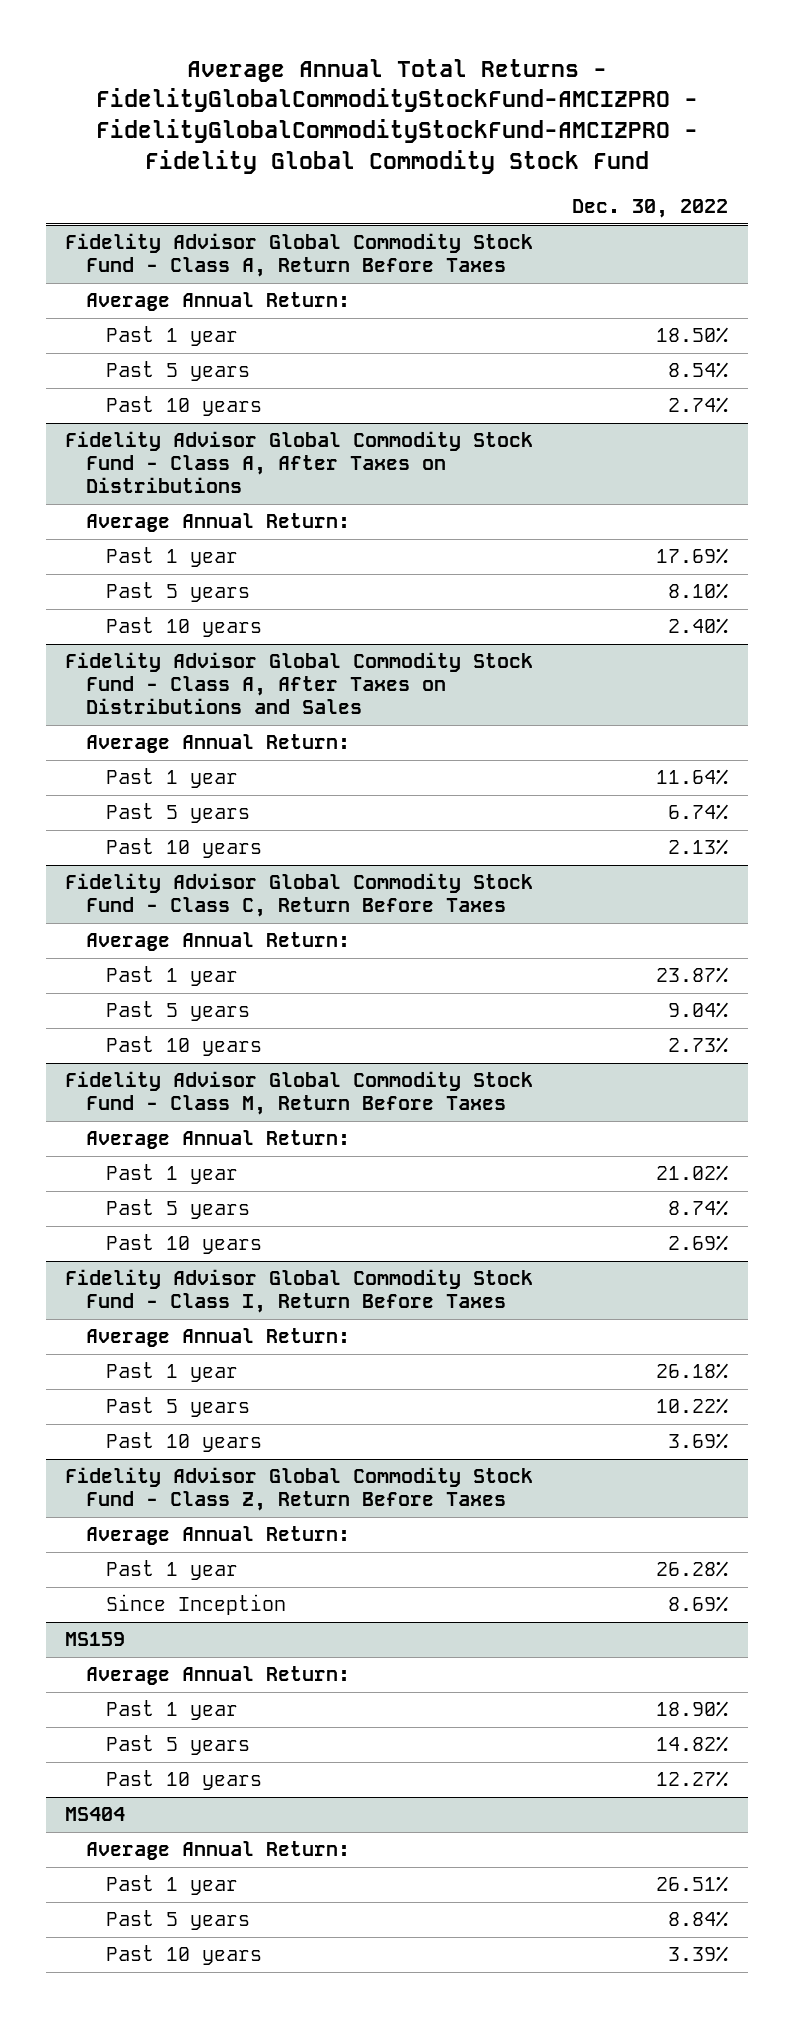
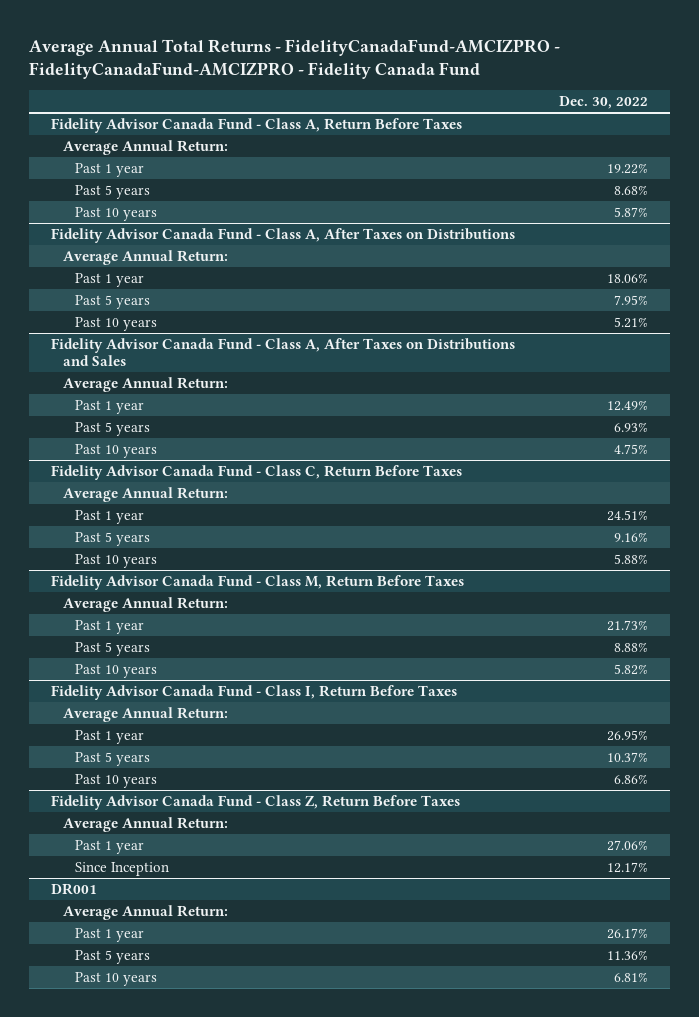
- Average Annual Total Returns - FidelityGlobalCommodityStockFund-AMCIZPRO - FidelityGlobalCommodityStockFund-AMCIZPRO - Fidelity Global Commodity Stock Fund
+ Average Annual Total Returns - FidelityCanadaFund-AMCIZPRO - FidelityCanadaFund-AMCIZPRO - Fidelity Canada Fund
- Fidelity Advisor Global Commodity Stock Fund - Class A, Return Before Taxes
- Average Annual Return:
- Past 1 year | 18.50%
- Past 5 years | 8.54%
- Past 10 years | 2.74%
- Fidelity Advisor Global Commodity Stock Fund - Class A, After Taxes on Distributions
+ Fidelity Advisor Canada Fund - Class A, Return Before Taxes
- Past 1 year | 17.69%
- Past 5 years | 8.10%
- Past 10 years | 2.40%
- Fidelity Advisor Global Commodity Stock Fund - Class A, After Taxes on Distributions and Sales
+ Past 1 year | 19.22%
+ Past 5 years | 8.68%
+ Past 10 years | 5.87%
+ Fidelity Advisor Canada Fund - Class A, After Taxes on Distributions
- Past 1 year | 11.64%
- Past 5 years | 6.74%
- Past 10 years | 2.13%
- Fidelity Advisor Global Commodity Stock Fund - Class C, Return Before Taxes
+ Past 1 year | 18.06%
+ Past 5 years | 7.95%
+ Past 10 years | 5.21%
+ Fidelity Advisor Canada Fund - Class A, After Taxes on Distributions and Sales
- Past 1 year | 23.87%
- Past 5 years | 9.04%
- Past 10 years | 2.73%
- Fidelity Advisor Global Commodity Stock Fund - Class M, Return Before Taxes
+ Past 1 year | 12.49%
+ Past 5 years | 6.93%
+ Past 10 years | 4.75%
+ Fidelity Advisor Canada Fund - Class C, Return Before Taxes
- Past 1 year | 21.02%
- Past 5 years | 8.74%
- Past 10 years | 2.69%
- Fidelity Advisor Global Commodity Stock Fund - Class I, Return Before Taxes
+ Past 1 year | 24.51%
+ Past 5 years | 9.16%
+ Past 10 years | 5.88%
+ Fidelity Advisor Canada Fund - Class M, Return Before Taxes
- Past 1 year | 26.18%
- Past 5 years | 10.22%
- Past 10 years | 3.69%
- Fidelity Advisor Global Commodity Stock Fund - Class Z, Return Before Taxes
+ Past 1 year | 21.73%
+ Past 5 years | 8.88%
+ Past 10 years | 5.82%
+ Fidelity Advisor Canada Fund - Class I, Return Before Taxes
- Past 1 year | 26.28%
- Since Inception | 8.69%
- MS159
+ Past 1 year | 26.95%
+ Past 5 years | 10.37%
+ Past 10 years | 6.86%
+ Fidelity Advisor Canada Fund - Class Z, Return Before Taxes
- Past 1 year | 18.90%
- Past 5 years | 14.82%
- Past 10 years | 12.27%
- MS404
+ Past 1 year | 27.06%
+ Since Inception | 12.17%
+ DR001
- Past 1 year | 26.51%
- Past 5 years | 8.84%
- Past 10 years | 3.39%
+ Past 1 year | 26.17%
+ Past 5 years | 11.36%
+ Past 10 years | 6.81%

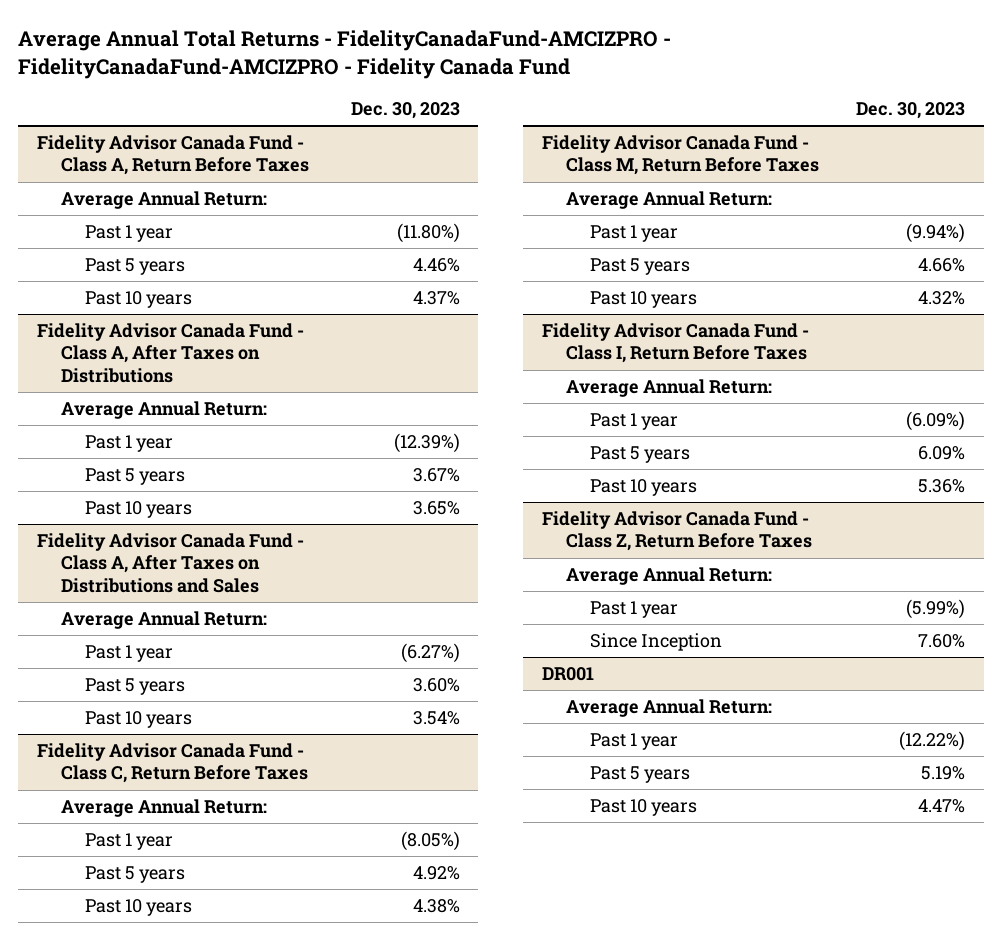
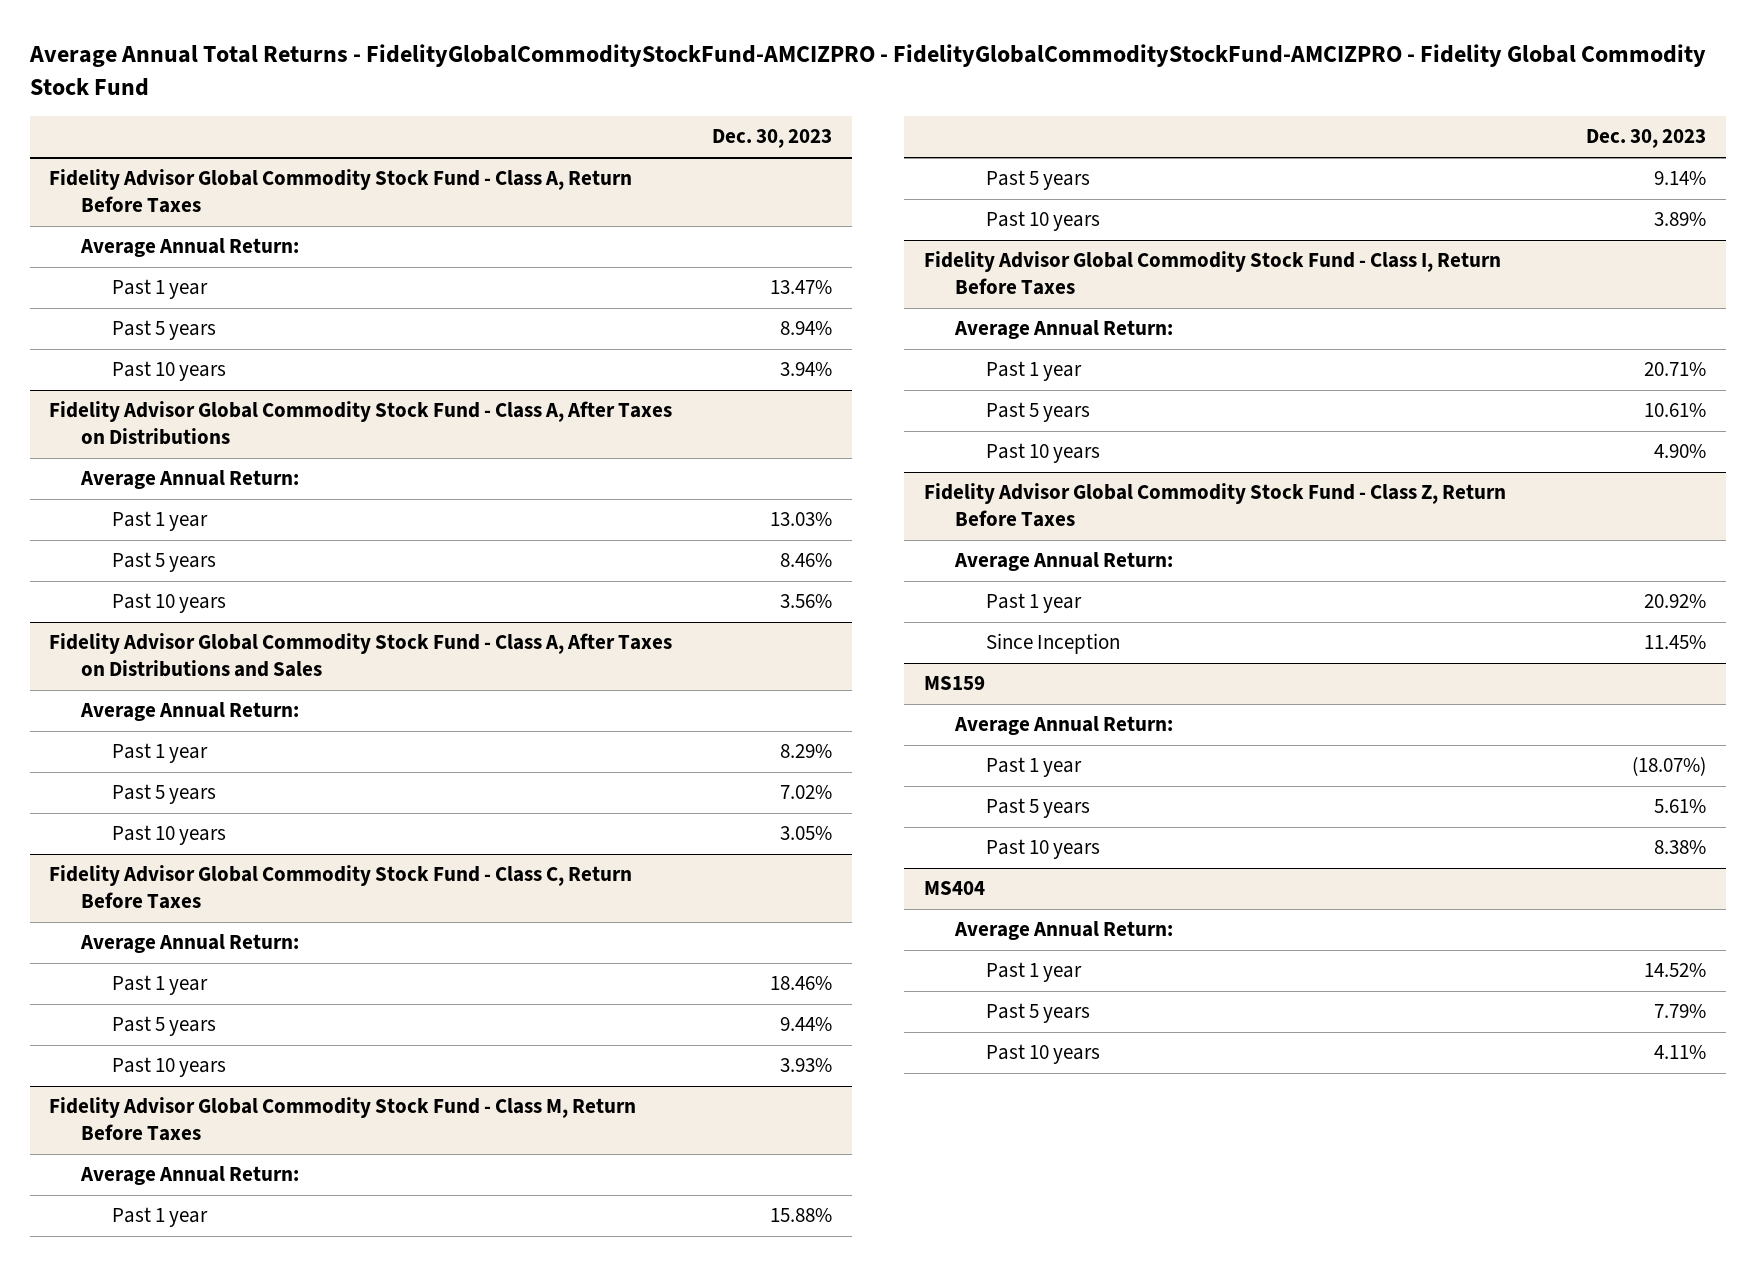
- Average Annual Total Returns - FidelityCanadaFund-AMCIZPRO - FidelityCanadaFund-AMCIZPRO - Fidelity Canada Fund
+ Average Annual Total Returns - FidelityGlobalCommodityStockFund-AMCIZPRO - FidelityGlobalCommodityStockFund-AMCIZPRO - Fidelity Global Commodity Stock Fund
- Fidelity Advisor Canada Fund - Class A, Return Before Taxes
+ Fidelity Advisor Global Commodity Stock Fund - Class A, Return Before Taxes
- Past 1 year | (11.80%)
- Past 5 years | 4.46%
- Past 10 years | 4.37%
- Fidelity Advisor Canada Fund - Class A, After Taxes on Distributions
+ Past 1 year | 13.47%
+ Past 5 years | 8.94%
+ Past 10 years | 3.94%
+ Fidelity Advisor Global Commodity Stock Fund - Class A, After Taxes on Distributions
- Past 1 year | (12.39%)
- Past 5 years | 3.67%
- Past 10 years | 3.65%
- Fidelity Advisor Canada Fund - Class A, After Taxes on Distributions and Sales
+ Past 1 year | 13.03%
+ Past 5 years | 8.46%
+ Past 10 years | 3.56%
+ Fidelity Advisor Global Commodity Stock Fund - Class A, After Taxes on Distributions and Sales
- Past 1 year | (6.27%)
- Past 5 years | 3.60%
- Past 10 years | 3.54%
- Fidelity Advisor Canada Fund - Class C, Return Before Taxes
+ Past 1 year | 8.29%
+ Past 5 years | 7.02%
+ Past 10 years | 3.05%
+ Fidelity Advisor Global Commodity Stock Fund - Class C, Return Before Taxes
- Past 1 year | (8.05%)
- Past 5 years | 4.92%
- Past 10 years | 4.38%
- Fidelity Advisor Canada Fund - Class M, Return Before Taxes
+ Past 1 year | 18.46%
+ Past 5 years | 9.44%
+ Past 10 years | 3.93%
+ Fidelity Advisor Global Commodity Stock Fund - Class M, Return Before Taxes
- Past 1 year | (9.94%)
- Past 5 years | 4.66%
- Past 10 years | 4.32%
- Fidelity Advisor Canada Fund - Class I, Return Before Taxes
+ Past 1 year | 15.88%
+ Past 5 years | 9.14%
+ Past 10 years | 3.89%
+ Fidelity Advisor Global Commodity Stock Fund - Class I, Return Before Taxes
- Past 1 year | (6.09%)
- Past 5 years | 6.09%
- Past 10 years | 5.36%
- Fidelity Advisor Canada Fund - Class Z, Return Before Taxes
+ Past 1 year | 20.71%
+ Past 5 years | 10.61%
+ Past 10 years | 4.90%
+ Fidelity Advisor Global Commodity Stock Fund - Class Z, Return Before Taxes
- Past 1 year | (5.99%)
- Since Inception | 7.60%
- DR001
+ Past 1 year | 20.92%
+ Since Inception | 11.45%
+ MS159
- Past 1 year | (12.22%)
- Past 5 years | 5.19%
- Past 10 years | 4.47%
+ Past 1 year | (18.07%)
+ Past 5 years | 5.61%
+ Past 10 years | 8.38%
+ MS404
+ Average Annual Return:
+ Past 1 year | 14.52%
+ Past 5 years | 7.79%
+ Past 10 years | 4.11%

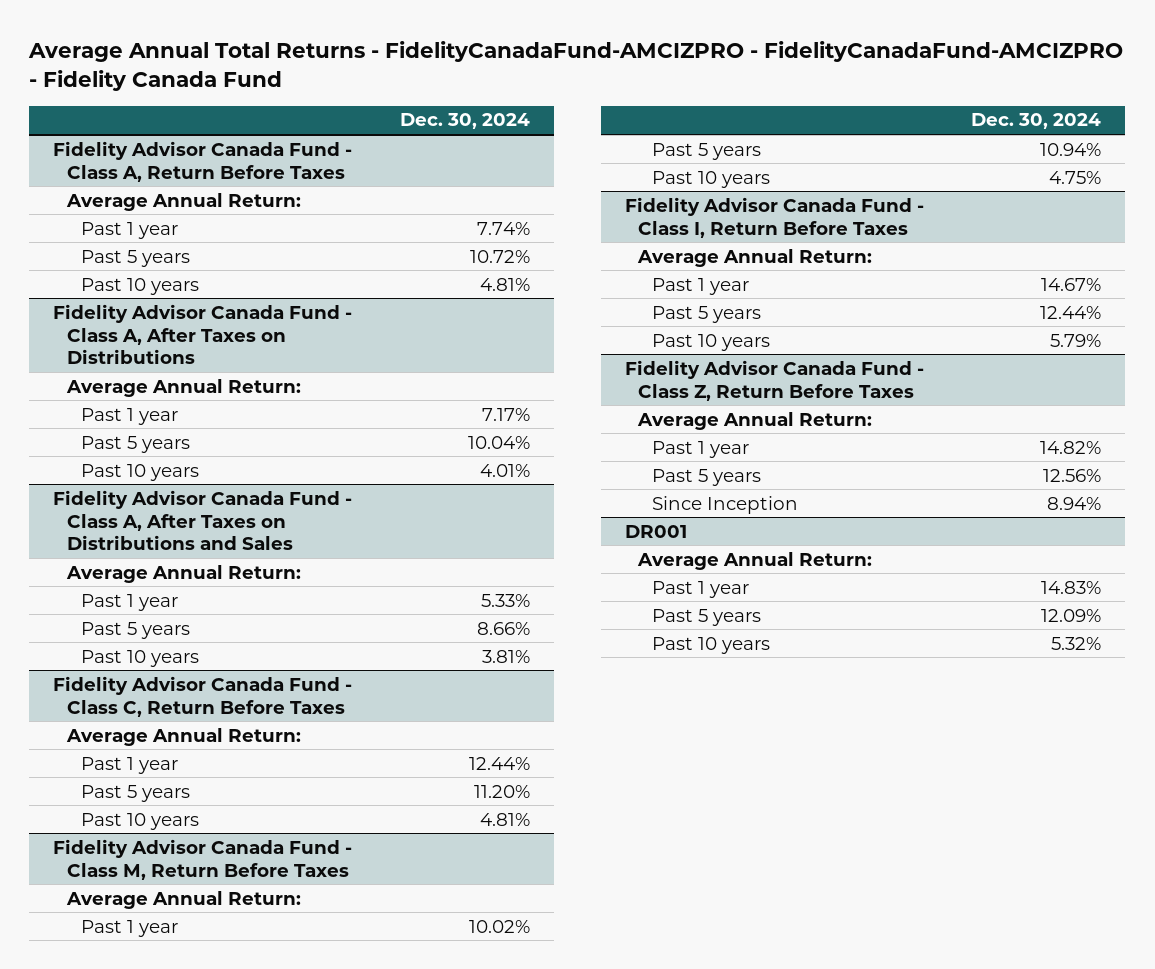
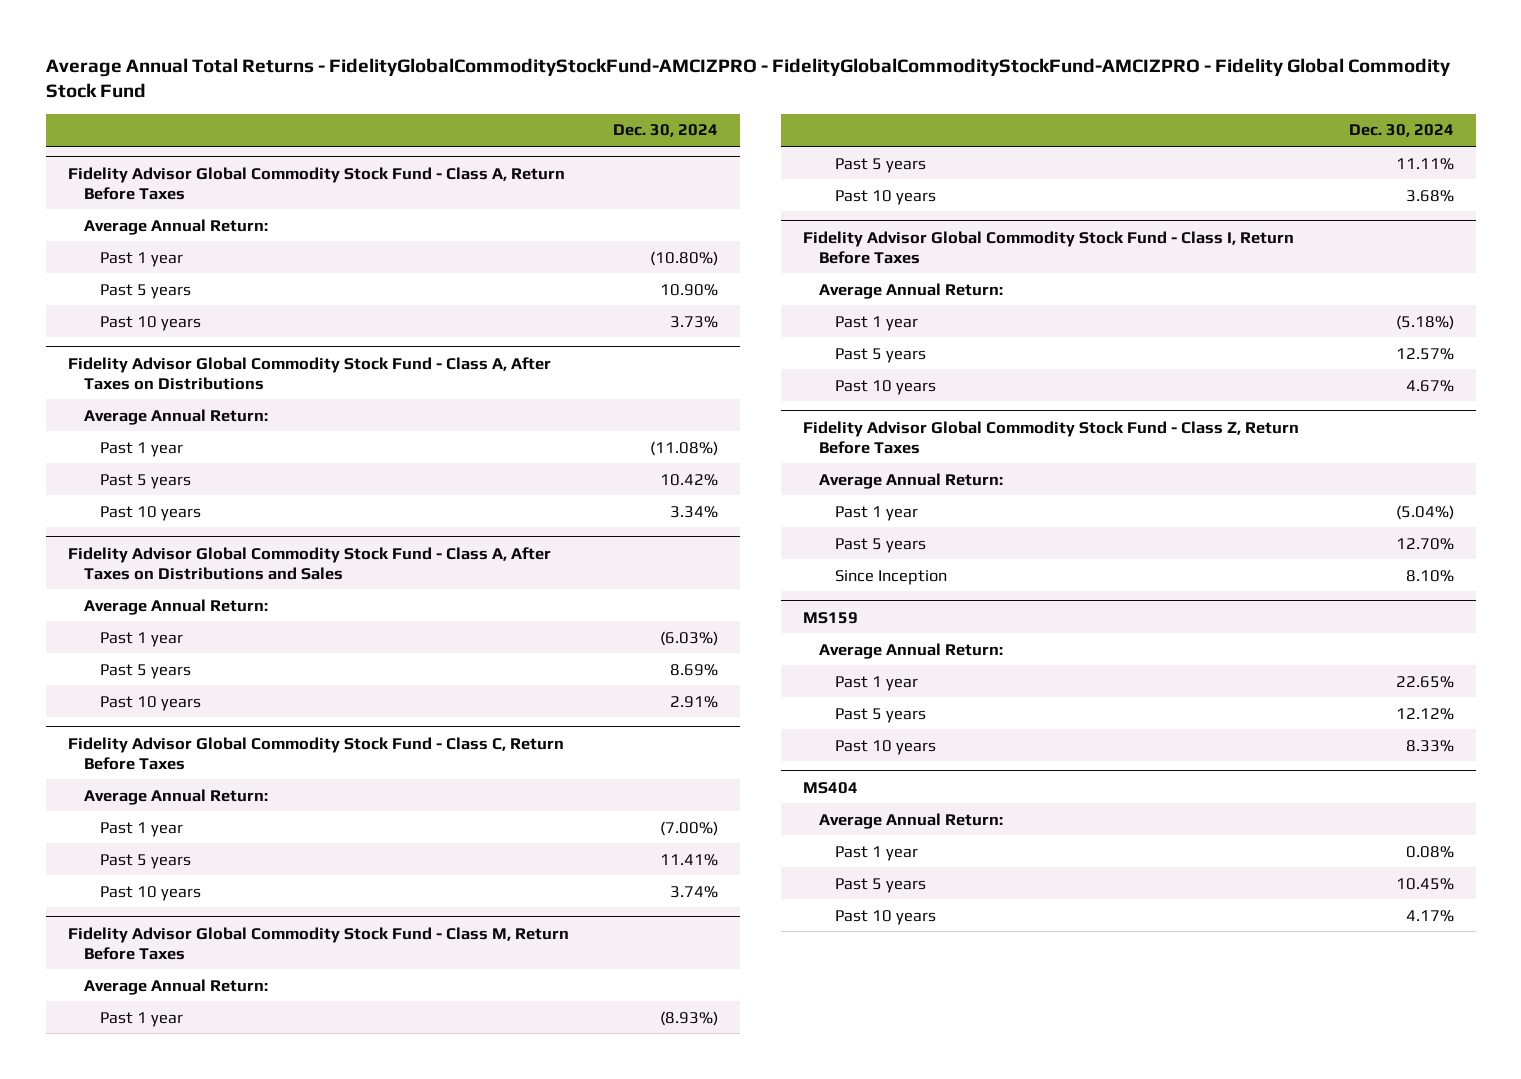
- Average Annual Total Returns - FidelityCanadaFund-AMCIZPRO - FidelityCanadaFund-AMCIZPRO - Fidelity Canada Fund
+ Average Annual Total Returns - FidelityGlobalCommodityStockFund-AMCIZPRO - FidelityGlobalCommodityStockFund-AMCIZPRO - Fidelity Global Commodity Stock Fund
- Fidelity Advisor Canada Fund - Class A, Return Before Taxes
+ Fidelity Advisor Global Commodity Stock Fund - Class A, Return Before Taxes
- Past 1 year | 7.74%
- Past 5 years | 10.72%
- Past 10 years | 4.81%
- Fidelity Advisor Canada Fund - Class A, After Taxes on Distributions
+ Past 1 year | (10.80%)
+ Past 5 years | 10.90%
+ Past 10 years | 3.73%
+ Fidelity Advisor Global Commodity Stock Fund - Class A, After Taxes on Distributions
- Past 1 year | 7.17%
- Past 5 years | 10.04%
- Past 10 years | 4.01%
- Fidelity Advisor Canada Fund - Class A, After Taxes on Distributions and Sales
+ Past 1 year | (11.08%)
+ Past 5 years | 10.42%
+ Past 10 years | 3.34%
+ Fidelity Advisor Global Commodity Stock Fund - Class A, After Taxes on Distributions and Sales
- Past 1 year | 5.33%
- Past 5 years | 8.66%
- Past 10 years | 3.81%
- Fidelity Advisor Canada Fund - Class C, Return Before Taxes
+ Past 1 year | (6.03%)
+ Past 5 years | 8.69%
+ Past 10 years | 2.91%
+ Fidelity Advisor Global Commodity Stock Fund - Class C, Return Before Taxes
- Past 1 year | 12.44%
- Past 5 years | 11.20%
- Past 10 years | 4.81%
- Fidelity Advisor Canada Fund - Class M, Return Before Taxes
+ Past 1 year | (7.00%)
+ Past 5 years | 11.41%
+ Past 10 years | 3.74%
+ Fidelity Advisor Global Commodity Stock Fund - Class M, Return Before Taxes
- Past 1 year | 10.02%
- Past 5 years | 10.94%
- Past 10 years | 4.75%
- Fidelity Advisor Canada Fund - Class I, Return Before Taxes
+ Past 1 year | (8.93%)
+ Past 5 years | 11.11%
+ Past 10 years | 3.68%
+ Fidelity Advisor Global Commodity Stock Fund - Class I, Return Before Taxes
- Past 1 year | 14.67%
- Past 5 years | 12.44%
- Past 10 years | 5.79%
- Fidelity Advisor Canada Fund - Class Z, Return Before Taxes
+ Past 1 year | (5.18%)
+ Past 5 years | 12.57%
+ Past 10 years | 4.67%
+ Fidelity Advisor Global Commodity Stock Fund - Class Z, Return Before Taxes
- Past 1 year | 14.82%
- Past 5 years | 12.56%
- Since Inception | 8.94%
- DR001
+ Past 1 year | (5.04%)
+ Past 5 years | 12.70%
+ Since Inception | 8.10%
+ MS159
- Past 1 year | 14.83%
- Past 5 years | 12.09%
- Past 10 years | 5.32%
+ Past 1 year | 22.65%
+ Past 5 years | 12.12%
+ Past 10 years | 8.33%
+ MS404
+ Average Annual Return:
+ Past 1 year | 0.08%
+ Past 5 years | 10.45%
+ Past 10 years | 4.17%

